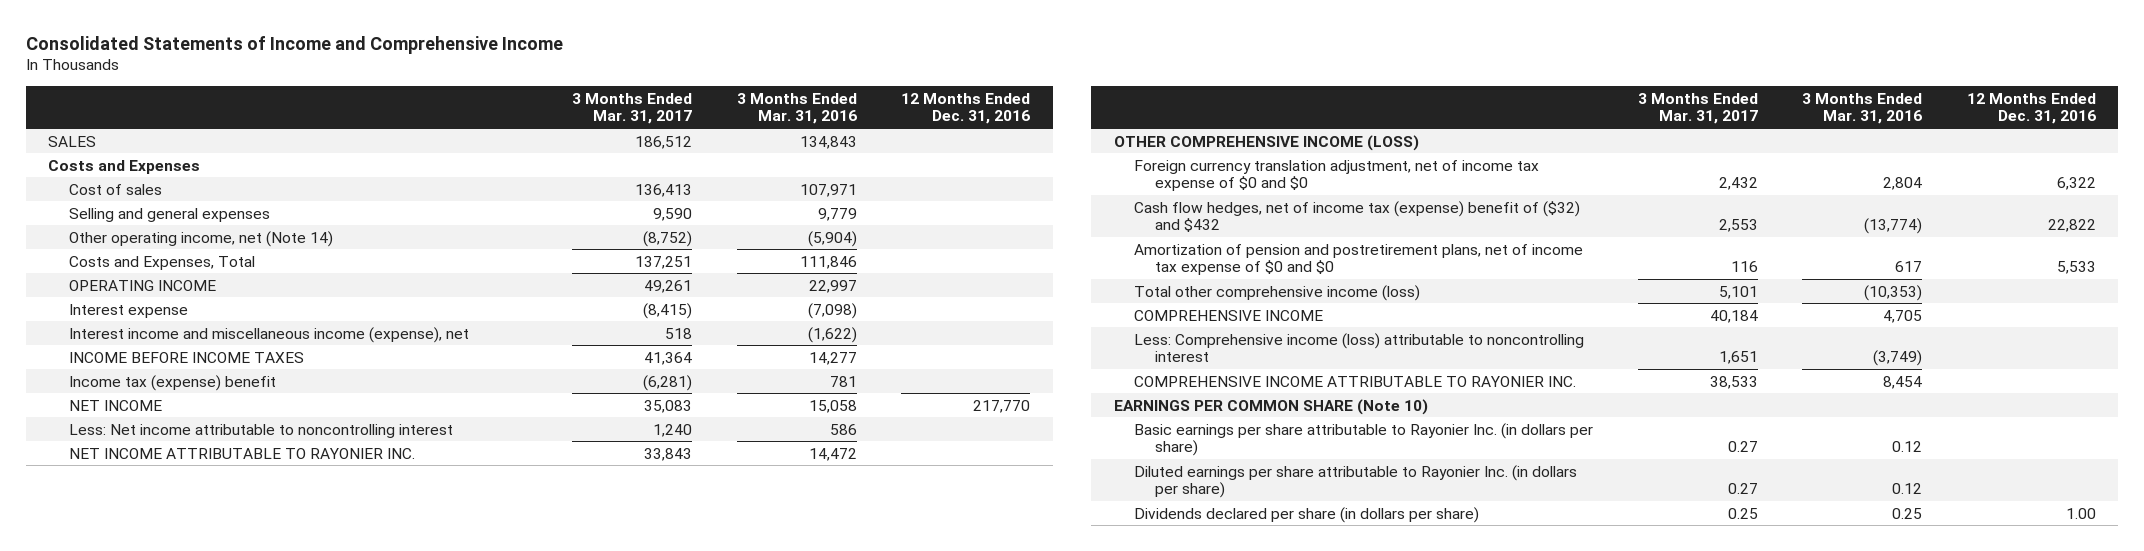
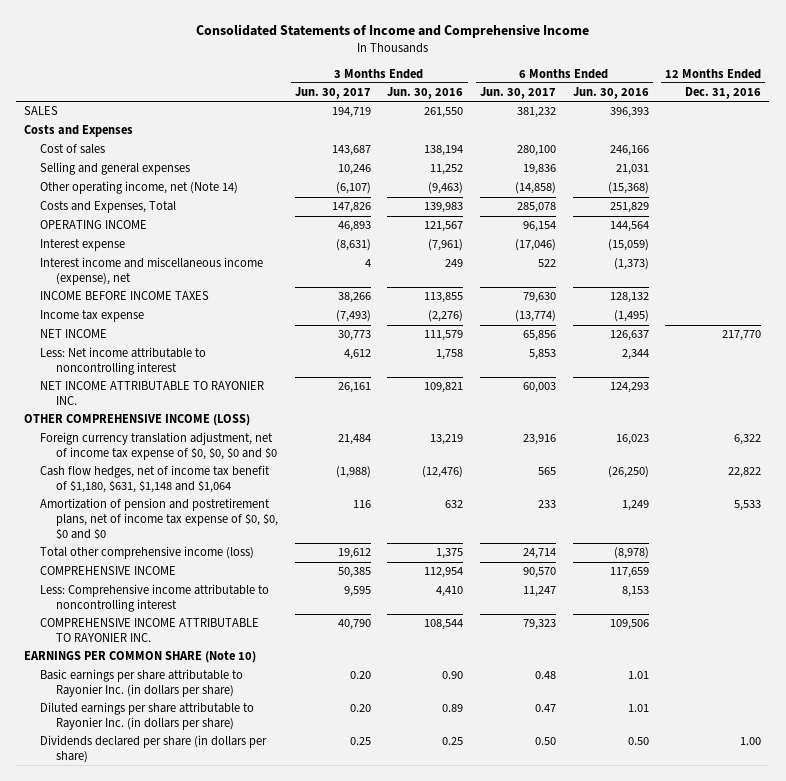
- | 3 Months Ended Mar. 31, 2017 | 3 Months Ended Mar. 31, 2016 | 12 Months Ended Dec. 31, 2016
+ | 3 Months Ended Jun. 30, 2017 | 3 Months Ended Jun. 30, 2016 | 6 Months Ended Jun. 30, 2017 | 6 Months Ended Jun. 30, 2016 | 12 Months Ended Dec. 31, 2016
- Income tax (expense) benefit | (6,281) | 781 |
+ Income tax expense | (7,493) | (2,276) | (13,774) | (1,495) |
- Foreign currency translation adjustment, net of income tax expense of $0 and $0 | 2,432 | 2,804 | 6,322
- Cash flow hedges, net of income tax (expense) benefit of ($32) and $432 | 2,553 | (13,774) | 22,822
- Amortization of pension and postretirement plans, net of income tax expense of $0 and $0 | 116 | 617 | 5,533
+ Foreign currency translation adjustment, net of income tax expense of $0, $0, $0 and $0 | 21,484 | 13,219 | 23,916 | 16,023 | 6,322
+ Cash flow hedges, net of income tax benefit of $1,180, $631, $1,148 and $1,064 | (1,988) | (12,476) | 565 | (26,250) | 22,822
+ Amortization of pension and postretirement plans, net of income tax expense of $0, $0, $0 and $0 | 116 | 632 | 233 | 1,249 | 5,533
- Less: Comprehensive income (loss) attributable to noncontrolling interest | 1,651 | (3,749) |
+ Less: Comprehensive income attributable to noncontrolling interest | 9,595 | 4,410 | 11,247 | 8,153 |

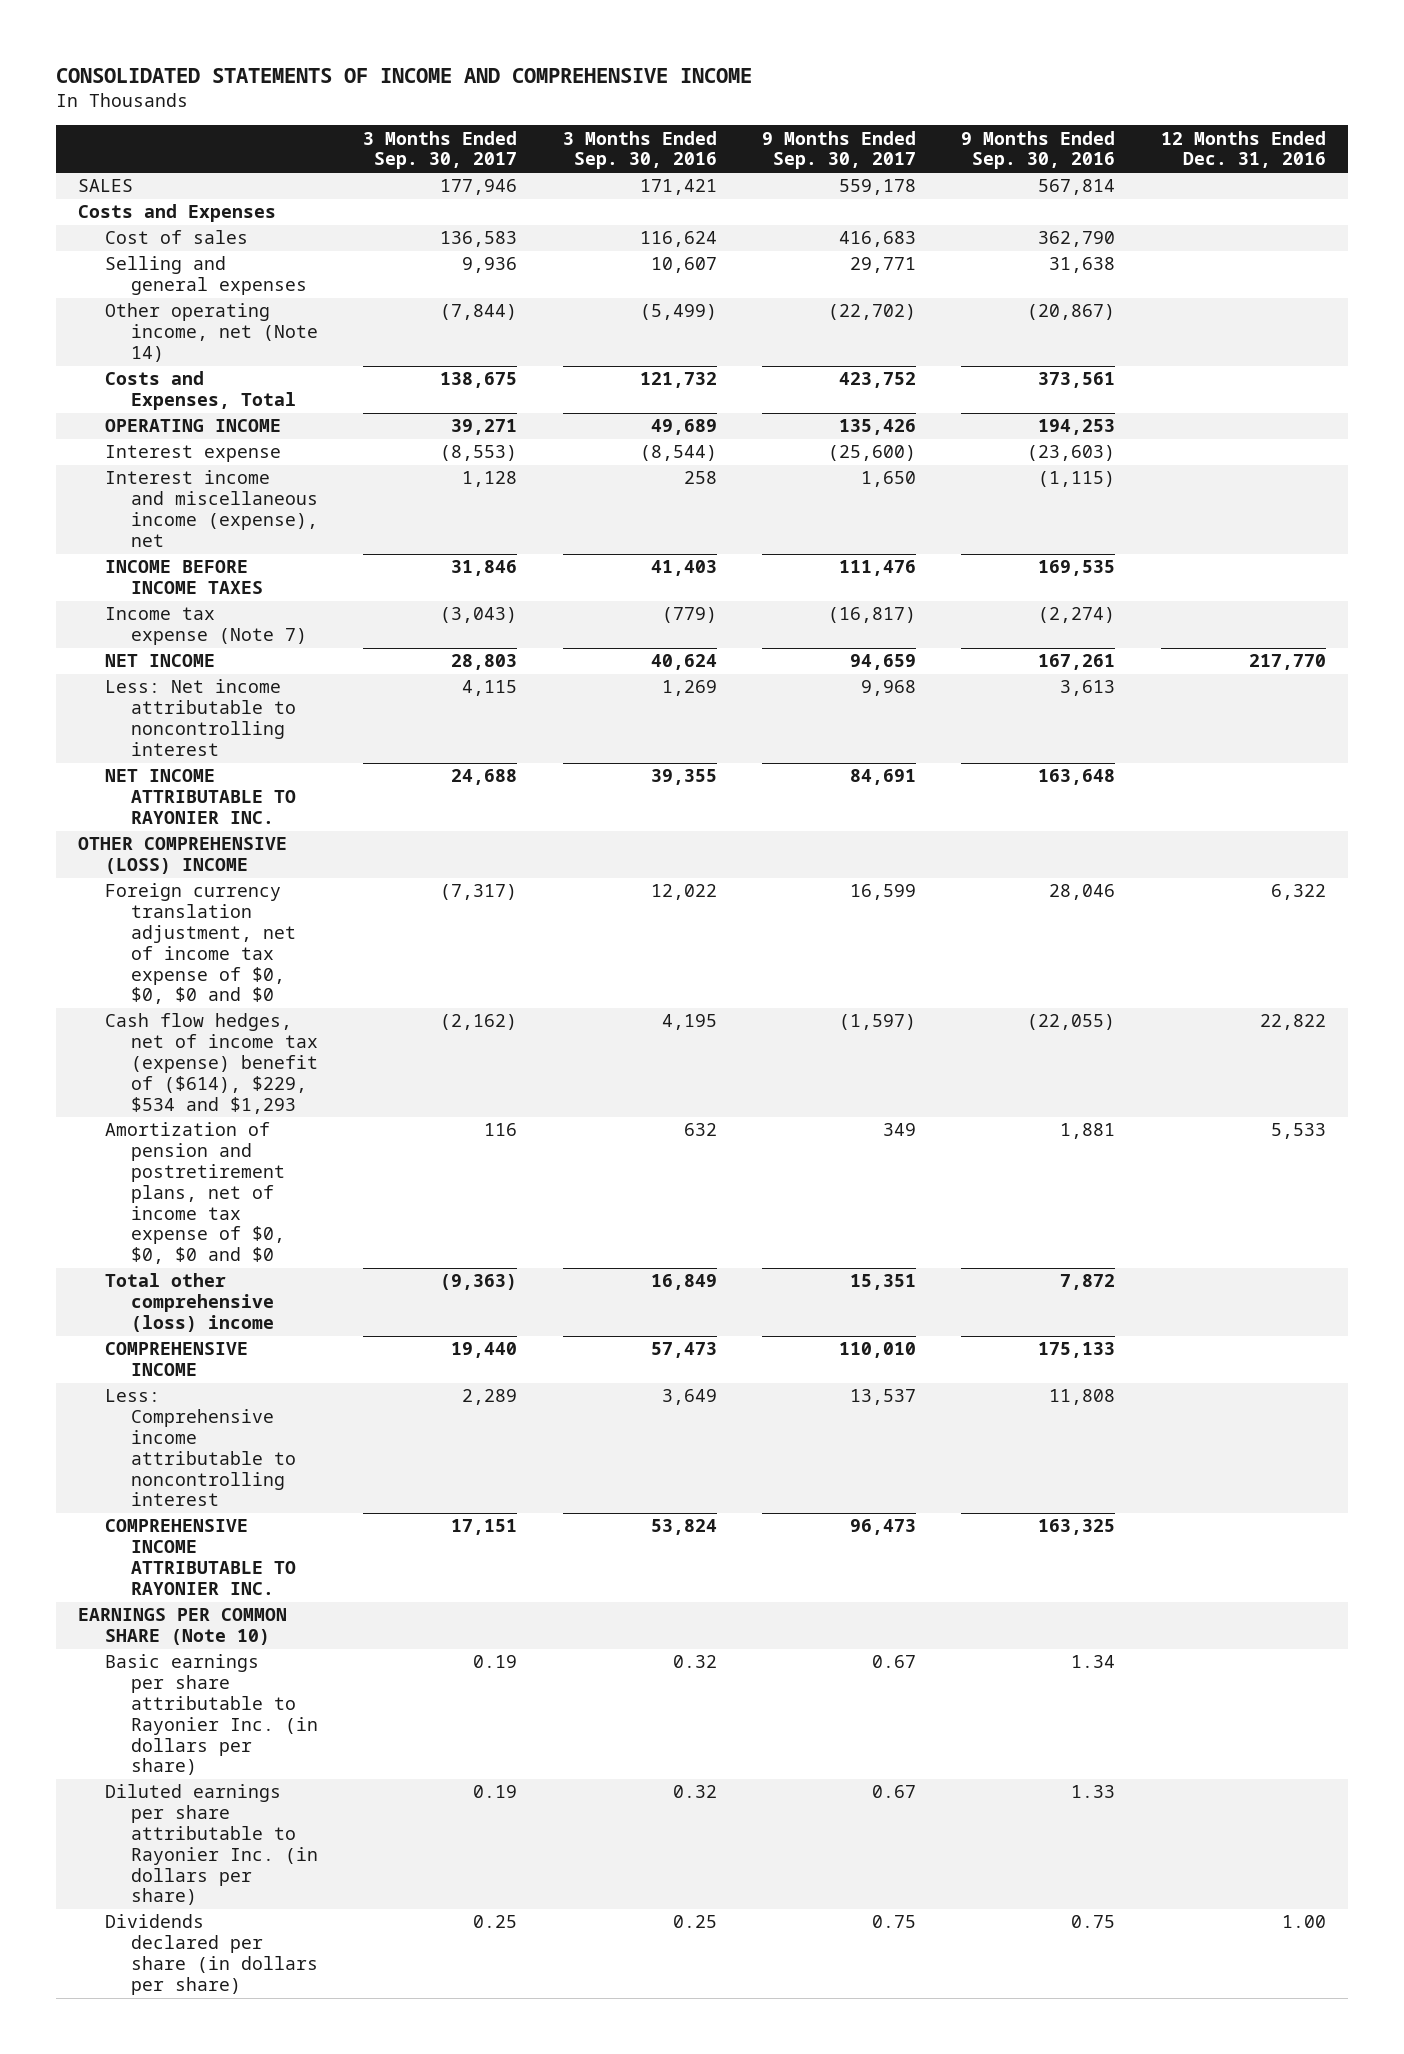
- Consolidated Statements of Income and Comprehensive Income
+ CONSOLIDATED STATEMENTS OF INCOME AND COMPREHENSIVE INCOME
- | 3 Months Ended Jun. 30, 2017 | 3 Months Ended Jun. 30, 2016 | 6 Months Ended Jun. 30, 2017 | 6 Months Ended Jun. 30, 2016 | 12 Months Ended Dec. 31, 2016
+ | 3 Months Ended Sep. 30, 2017 | 3 Months Ended Sep. 30, 2016 | 9 Months Ended Sep. 30, 2017 | 9 Months Ended Sep. 30, 2016 | 12 Months Ended Dec. 31, 2016
- Income tax expense | (7,493) | (2,276) | (13,774) | (1,495) |
+ Income tax expense (Note 7) | (3,043) | (779) | (16,817) | (2,274) |
- OTHER COMPREHENSIVE INCOME (LOSS)
+ OTHER COMPREHENSIVE (LOSS) INCOME
- Cash flow hedges, net of income tax benefit of $1,180, $631, $1,148 and $1,064 | (1,988) | (12,476) | 565 | (26,250) | 22,822
+ Cash flow hedges, net of income tax (expense) benefit of ($614), $229, $534 and $1,293 | (2,162) | 4,195 | (1,597) | (22,055) | 22,822
- Total other comprehensive income (loss) | 19,612 | 1,375 | 24,714 | (8,978) |
+ Total other comprehensive (loss) income | (9,363) | 16,849 | 15,351 | 7,872 |

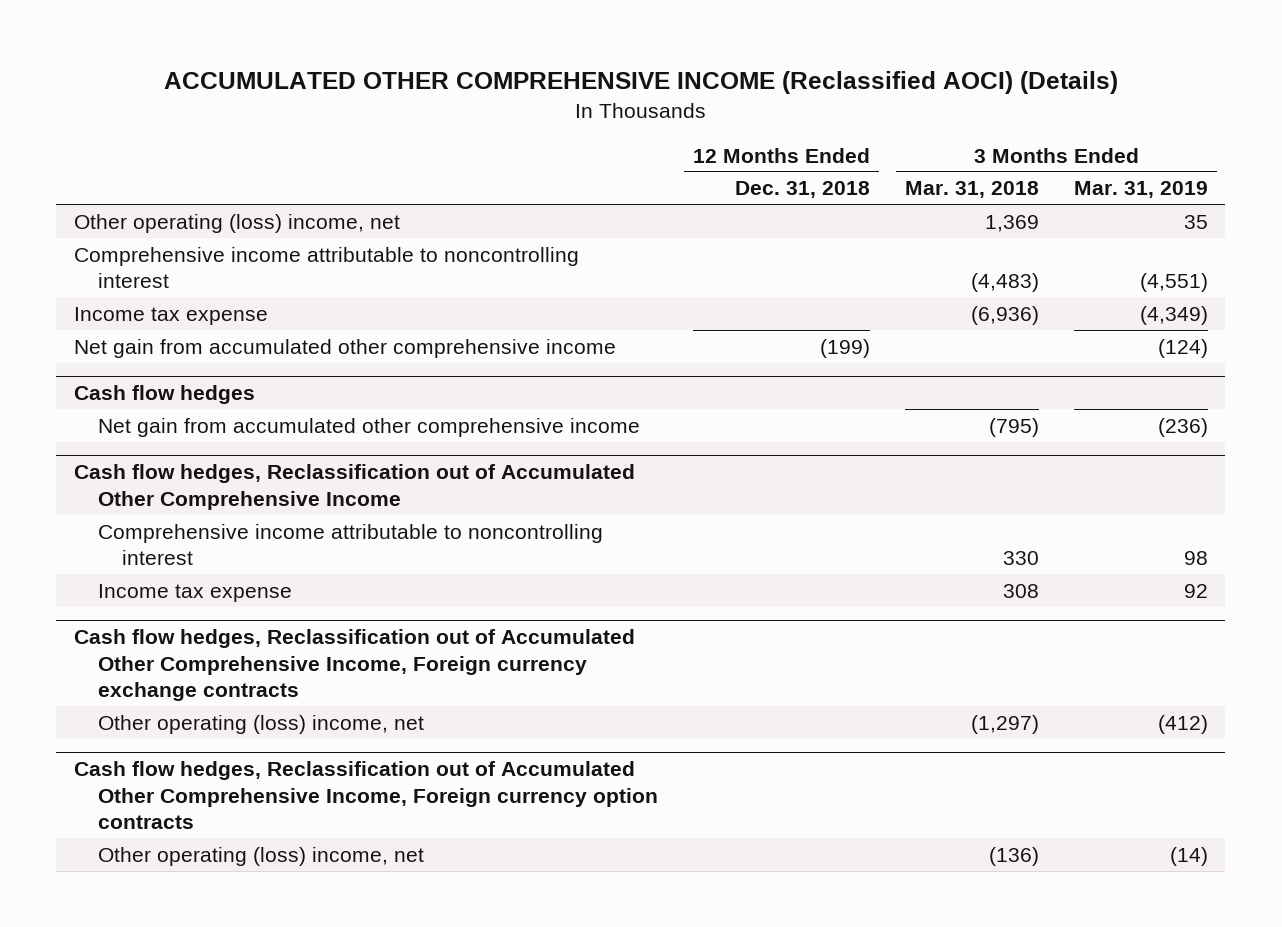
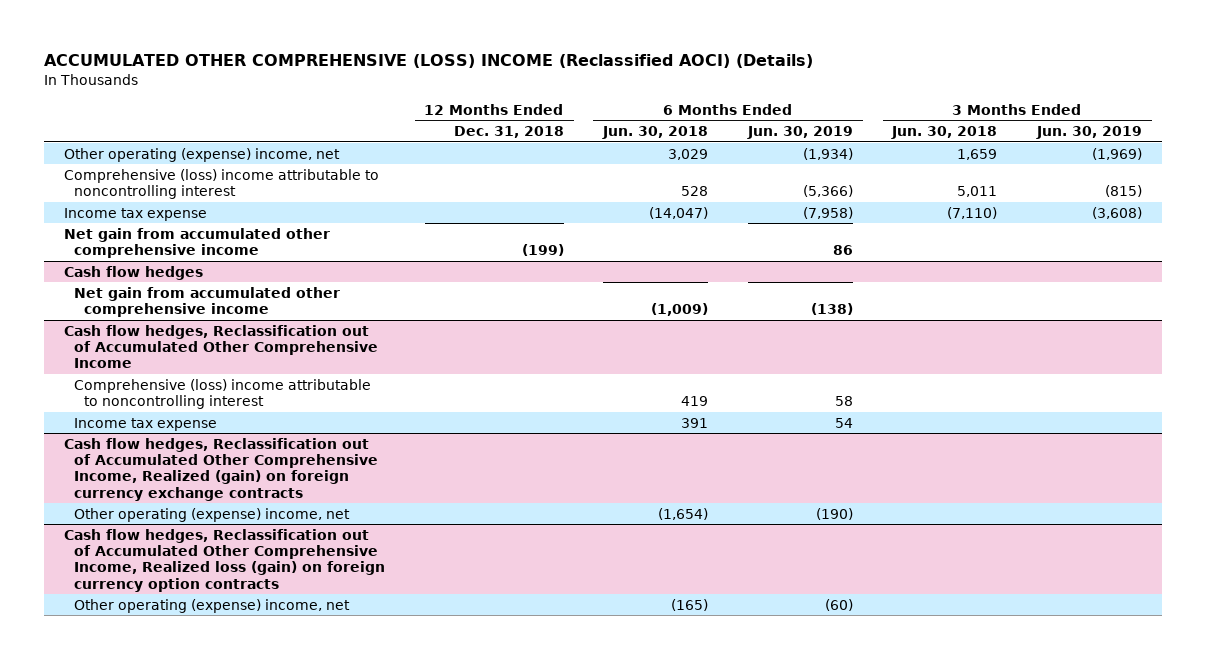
- ACCUMULATED OTHER COMPREHENSIVE INCOME (Reclassified AOCI) (Details)
+ ACCUMULATED OTHER COMPREHENSIVE (LOSS) INCOME (Reclassified AOCI) (Details)
- | 12 Months Ended Dec. 31, 2018 | 3 Months Ended Mar. 31, 2018 | 3 Months Ended Mar. 31, 2019
+ | 12 Months Ended Dec. 31, 2018 | 6 Months Ended Jun. 30, 2018 | 6 Months Ended Jun. 30, 2019 | 3 Months Ended Jun. 30, 2018 | 3 Months Ended Jun. 30, 2019
- Other operating (loss) income, net | | 1,369 | 35
- Comprehensive income attributable to noncontrolling interest | | (4,483) | (4,551)
+ Other operating (expense) income, net | | 3,029 | (1,934) | 1,659 | (1,969)
+ Comprehensive (loss) income attributable to noncontrolling interest | | 528 | (5,366) | 5,011 | (815)
@ Cash flow hedges, Reclassification out of Accumulated Other Comprehensive Income
- Comprehensive income attributable to noncontrolling interest | | 330 | 98
+ Comprehensive (loss) income attributable to noncontrolling interest | | 419 | 58 | |
- Cash flow hedges, Reclassification out of Accumulated Other Comprehensive Income, Foreign currency exchange contracts
- Other operating (loss) income, net | | (1,297) | (412)
- Cash flow hedges, Reclassification out of Accumulated Other Comprehensive Income, Foreign currency option contracts
- Other operating (loss) income, net | | (136) | (14)
+ Cash flow hedges, Reclassification out of Accumulated Other Comprehensive Income, Realized (gain) on foreign currency exchange contracts
+ Other operating (expense) income, net | | (1,654) | (190) | |
+ Cash flow hedges, Reclassification out of Accumulated Other Comprehensive Income, Realized loss (gain) on foreign currency option contracts
+ Other operating (expense) income, net | | (165) | (60) | |

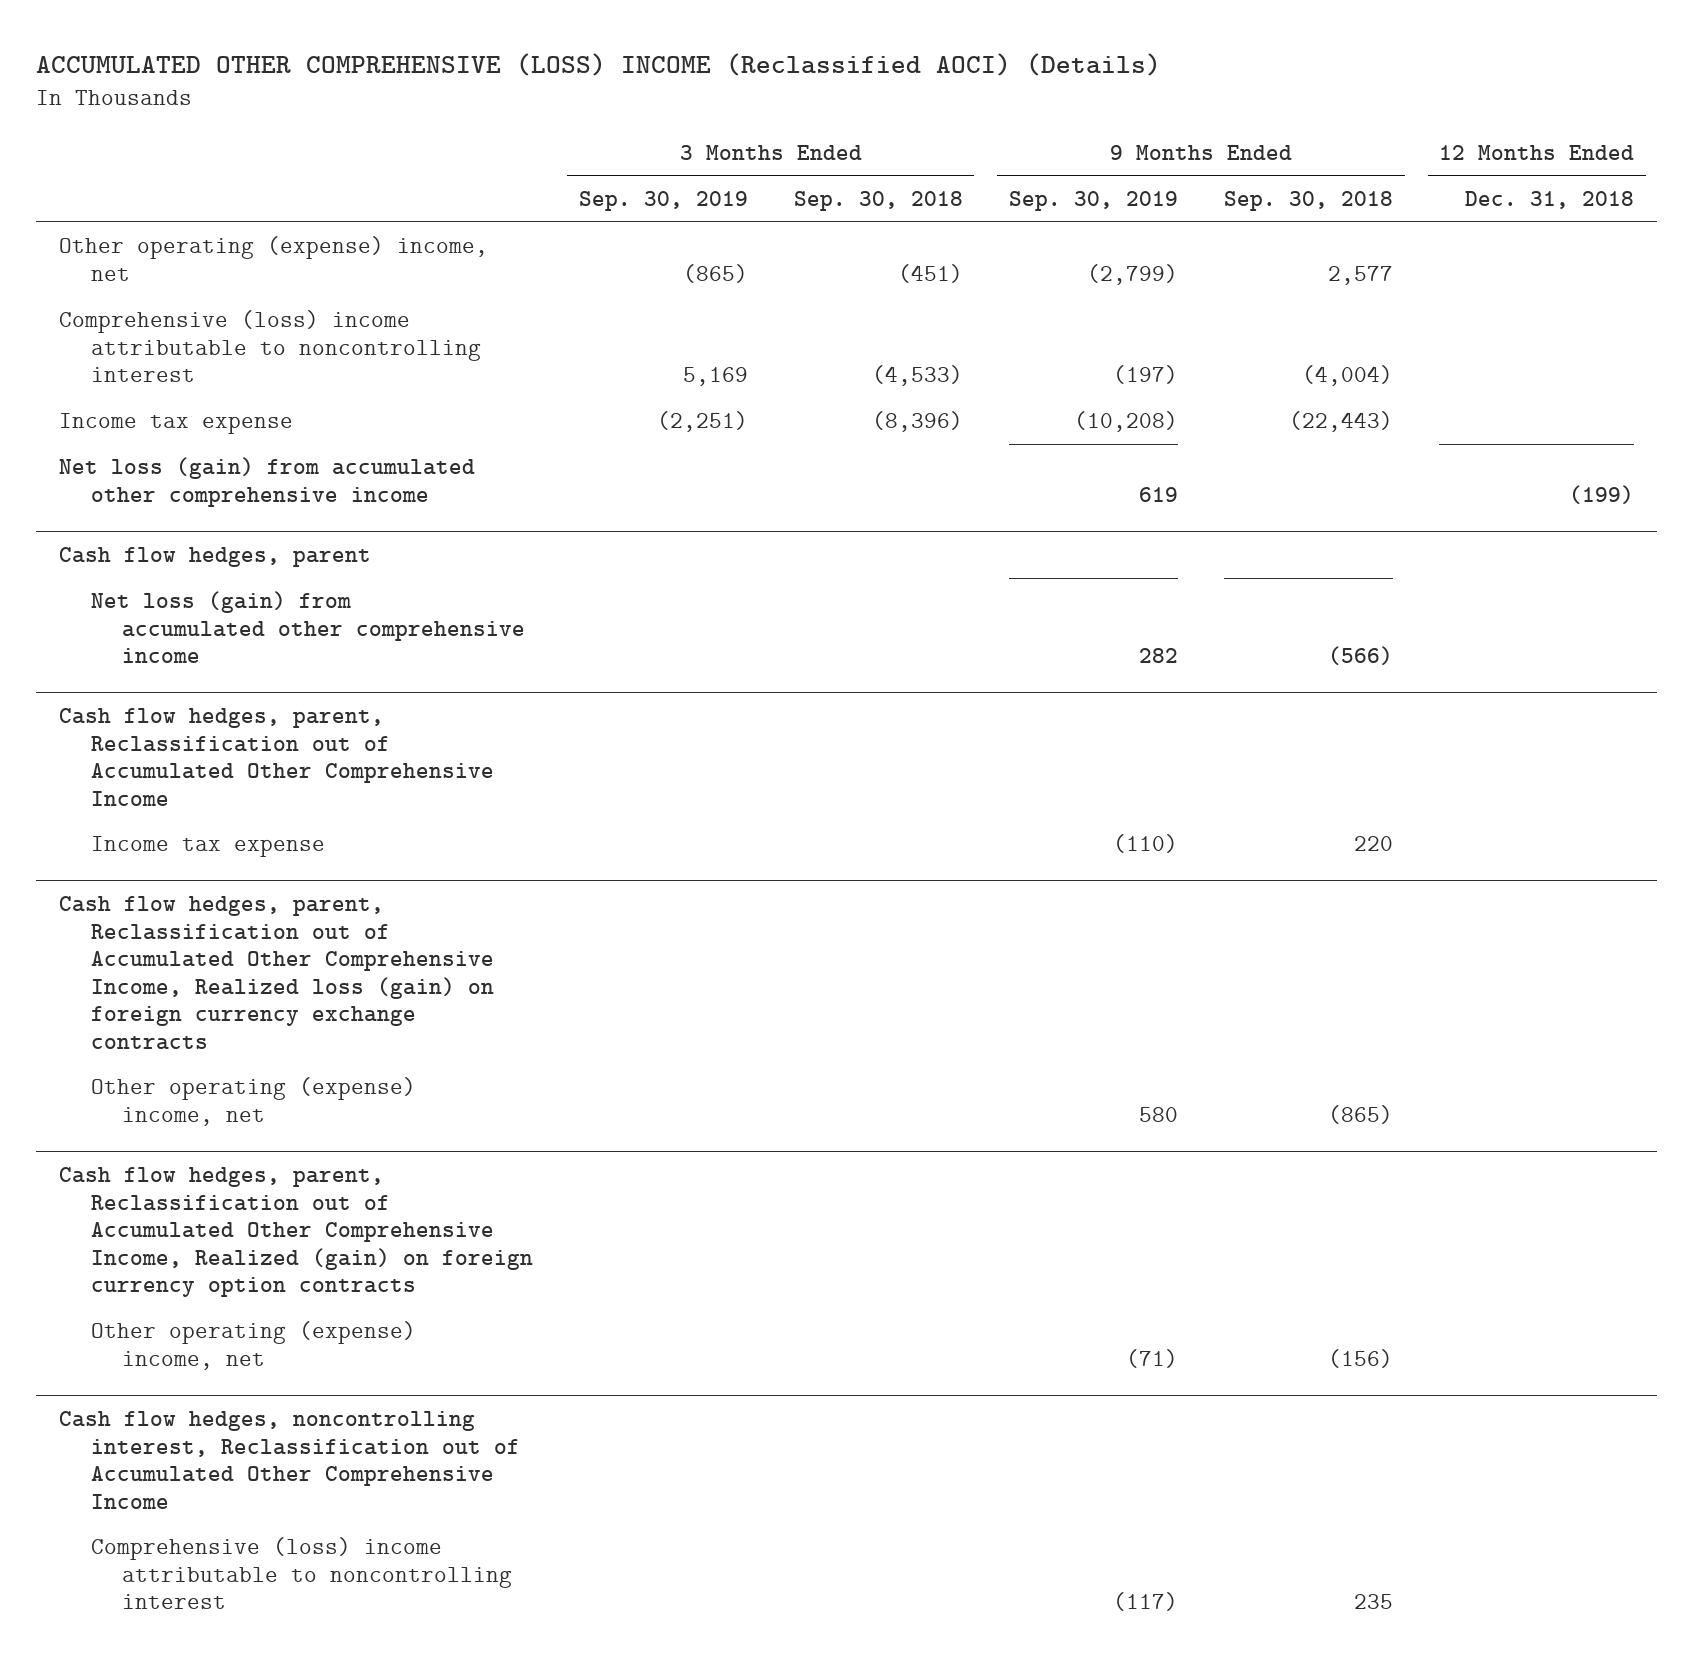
- | 12 Months Ended Dec. 31, 2018 | 6 Months Ended Jun. 30, 2018 | 6 Months Ended Jun. 30, 2019 | 3 Months Ended Jun. 30, 2018 | 3 Months Ended Jun. 30, 2019
+ | 3 Months Ended Sep. 30, 2019 | 3 Months Ended Sep. 30, 2018 | 9 Months Ended Sep. 30, 2019 | 9 Months Ended Sep. 30, 2018 | 12 Months Ended Dec. 31, 2018
- Net gain from accumulated other comprehensive income | (199) | | 86 | |
- Cash flow hedges
- Net gain from accumulated other comprehensive income | | (1,009) | (138) | |
- Cash flow hedges, Reclassification out of Accumulated Other Comprehensive Income
- Comprehensive (loss) income attributable to noncontrolling interest | | 419 | 58 | |
+ Net loss (gain) from accumulated other comprehensive income | | | 619 | | (199)
+ Cash flow hedges, parent
+ Net loss (gain) from accumulated other comprehensive income | | | 282 | (566) |
+ Cash flow hedges, parent, Reclassification out of Accumulated Other Comprehensive Income
- Cash flow hedges, Reclassification out of Accumulated Other Comprehensive Income, Realized (gain) on foreign currency exchange contracts
+ Cash flow hedges, parent, Reclassification out of Accumulated Other Comprehensive Income, Realized loss (gain) on foreign currency exchange contracts
- Cash flow hedges, Reclassification out of Accumulated Other Comprehensive Income, Realized loss (gain) on foreign currency option contracts
+ Cash flow hedges, parent, Reclassification out of Accumulated Other Comprehensive Income, Realized (gain) on foreign currency option contracts
+ Cash flow hedges, noncontrolling interest, Reclassification out of Accumulated Other Comprehensive Income
+ Comprehensive (loss) income attributable to noncontrolling interest | | | (117) | 235 |

